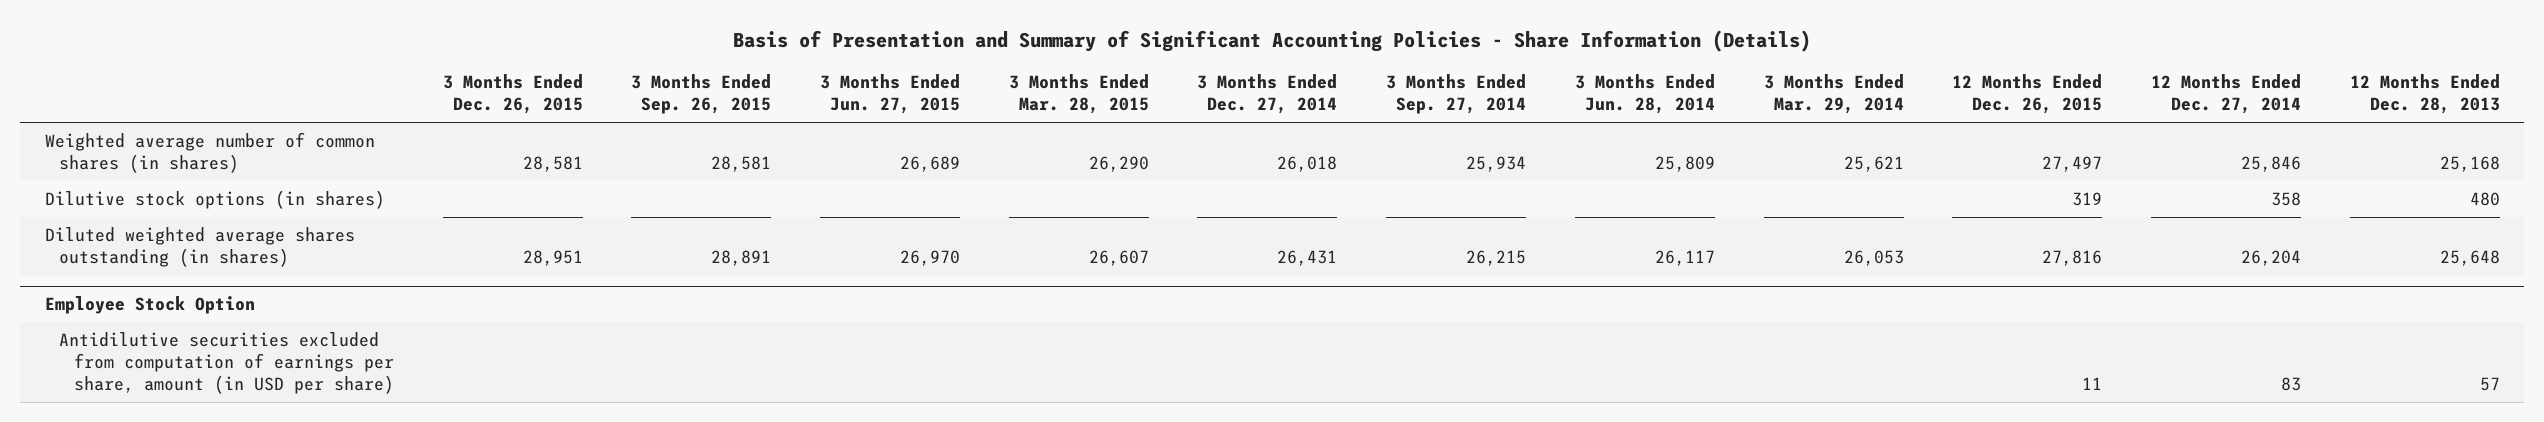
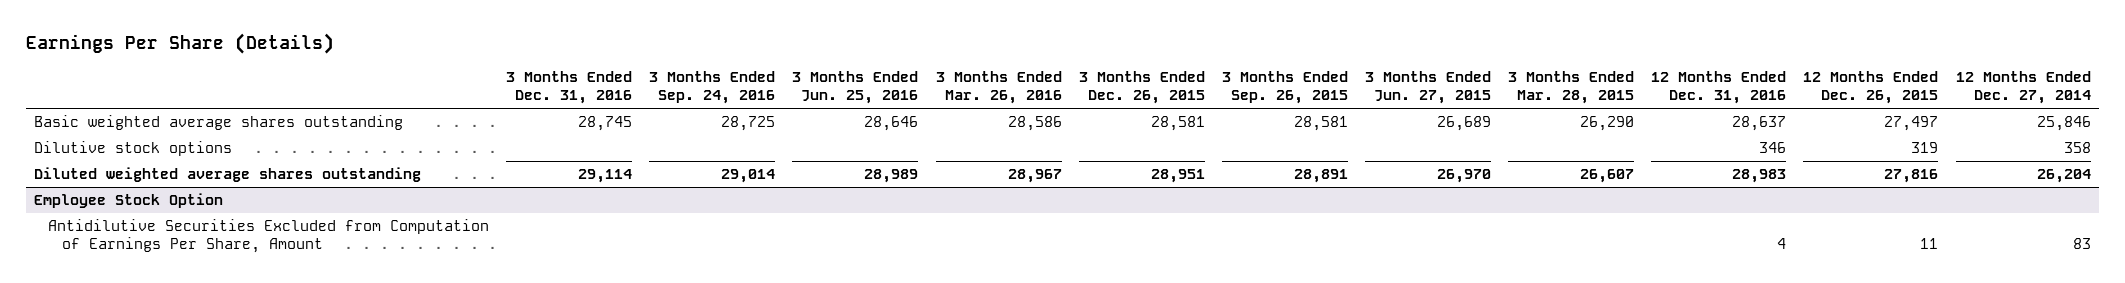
- Basis of Presentation and Summary of Significant Accounting Policies - Share Information (Details)
+ Earnings Per Share (Details)
- | 3 Months Ended Dec. 26, 2015 | 3 Months Ended Sep. 26, 2015 | 3 Months Ended Jun. 27, 2015 | 3 Months Ended Mar. 28, 2015 | 3 Months Ended Dec. 27, 2014 | 3 Months Ended Sep. 27, 2014 | 3 Months Ended Jun. 28, 2014 | 3 Months Ended Mar. 29, 2014 | 12 Months Ended Dec. 26, 2015 | 12 Months Ended Dec. 27, 2014 | 12 Months Ended Dec. 28, 2013
+ | 3 Months Ended Dec. 31, 2016 | 3 Months Ended Sep. 24, 2016 | 3 Months Ended Jun. 25, 2016 | 3 Months Ended Mar. 26, 2016 | 3 Months Ended Dec. 26, 2015 | 3 Months Ended Sep. 26, 2015 | 3 Months Ended Jun. 27, 2015 | 3 Months Ended Mar. 28, 2015 | 12 Months Ended Dec. 31, 2016 | 12 Months Ended Dec. 26, 2015 | 12 Months Ended Dec. 27, 2014
- Weighted average number of common shares (in shares) | 28,581 | 28,581 | 26,689 | 26,290 | 26,018 | 25,934 | 25,809 | 25,621 | 27,497 | 25,846 | 25,168
- Dilutive stock options (in shares) | | | | | | | | | 319 | 358 | 480
- Diluted weighted average shares outstanding (in shares) | 28,951 | 28,891 | 26,970 | 26,607 | 26,431 | 26,215 | 26,117 | 26,053 | 27,816 | 26,204 | 25,648
+ Basic weighted average shares outstanding | 28,745 | 28,725 | 28,646 | 28,586 | 28,581 | 28,581 | 26,689 | 26,290 | 28,637 | 27,497 | 25,846
+ Dilutive stock options | | | | | | | | | 346 | 319 | 358
+ Diluted weighted average shares outstanding | 29,114 | 29,014 | 28,989 | 28,967 | 28,951 | 28,891 | 26,970 | 26,607 | 28,983 | 27,816 | 26,204
@ Employee Stock Option
- Antidilutive securities excluded from computation of earnings per share, amount (in USD per share) | | | | | | | | | 11 | 83 | 57
+ Antidilutive Securities Excluded from Computation of Earnings Per Share, Amount | | | | | | | | | 4 | 11 | 83

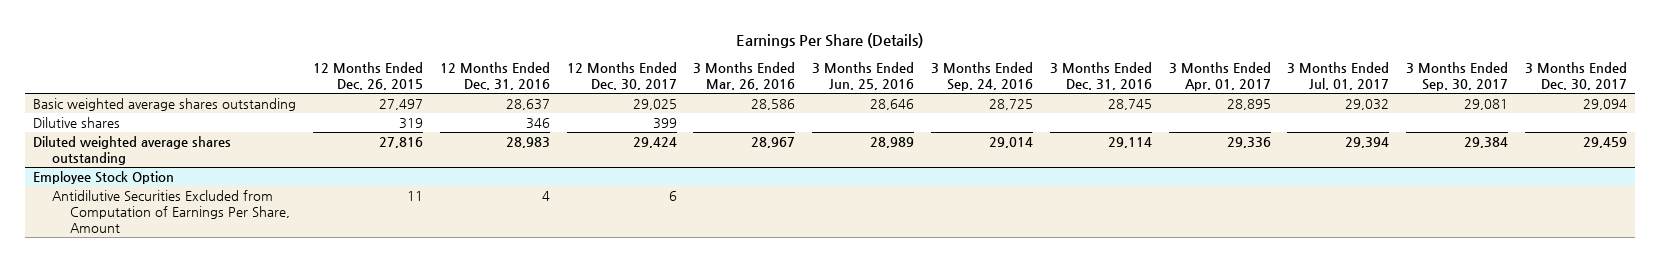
- | 3 Months Ended Dec. 31, 2016 | 3 Months Ended Sep. 24, 2016 | 3 Months Ended Jun. 25, 2016 | 3 Months Ended Mar. 26, 2016 | 3 Months Ended Dec. 26, 2015 | 3 Months Ended Sep. 26, 2015 | 3 Months Ended Jun. 27, 2015 | 3 Months Ended Mar. 28, 2015 | 12 Months Ended Dec. 31, 2016 | 12 Months Ended Dec. 26, 2015 | 12 Months Ended Dec. 27, 2014
+ | 12 Months Ended Dec. 26, 2015 | 12 Months Ended Dec. 31, 2016 | 12 Months Ended Dec. 30, 2017 | 3 Months Ended Mar. 26, 2016 | 3 Months Ended Jun. 25, 2016 | 3 Months Ended Sep. 24, 2016 | 3 Months Ended Dec. 31, 2016 | 3 Months Ended Apr. 01, 2017 | 3 Months Ended Jul. 01, 2017 | 3 Months Ended Sep. 30, 2017 | 3 Months Ended Dec. 30, 2017
- Dilutive stock options | | | | | | | | | 346 | 319 | 358
+ Dilutive shares | 319 | 346 | 399 | | | | | | | |

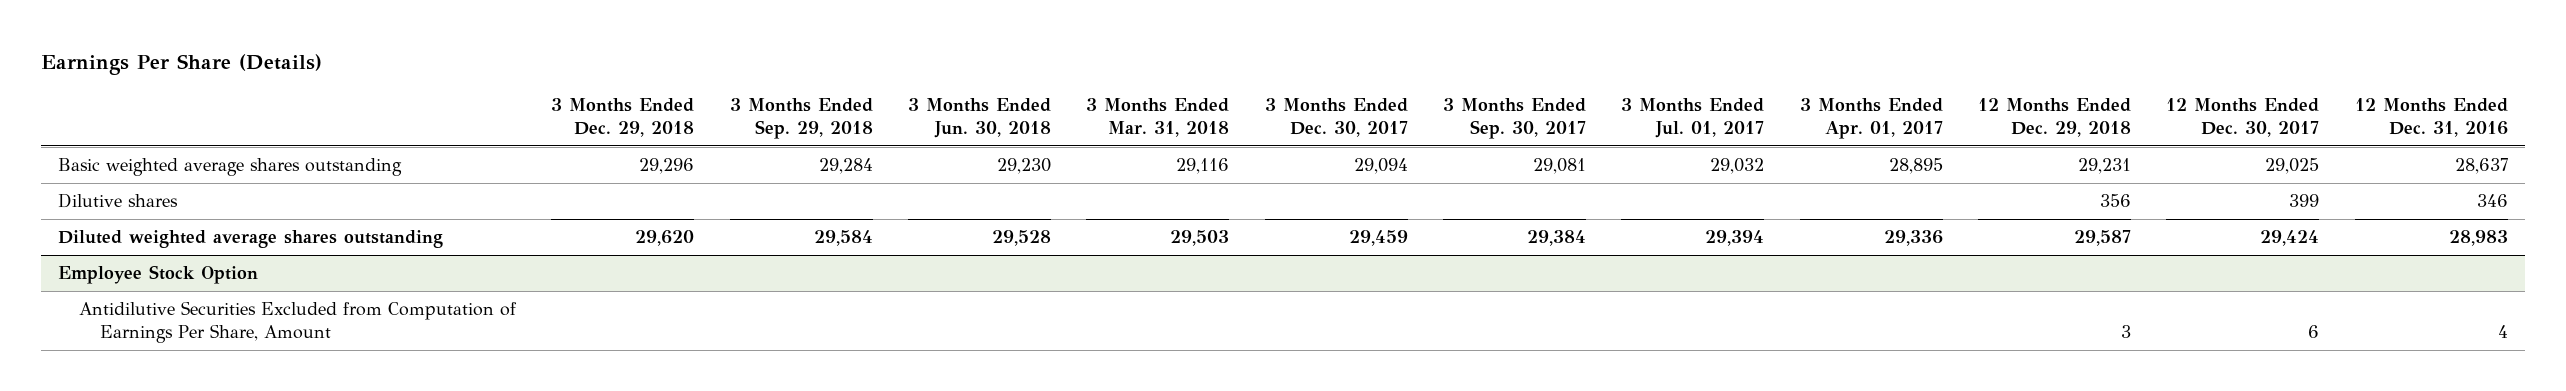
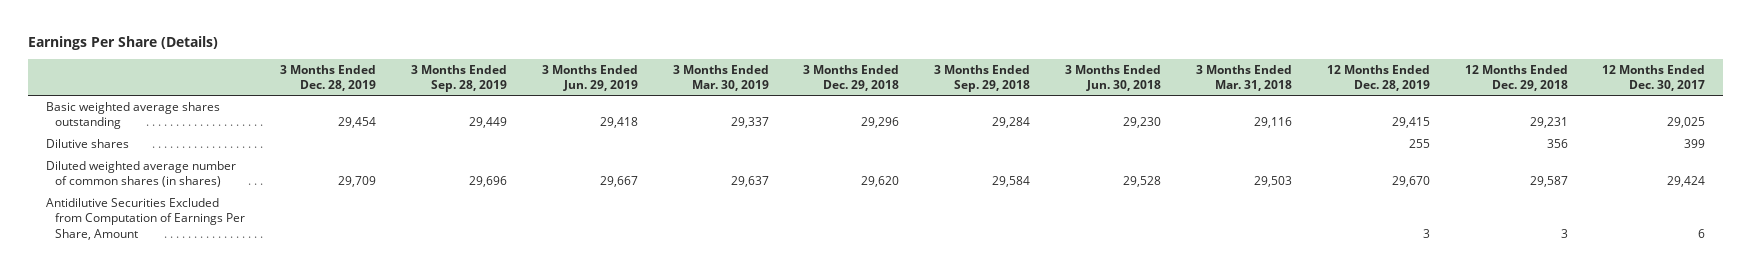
- | 3 Months Ended Dec. 29, 2018 | 3 Months Ended Sep. 29, 2018 | 3 Months Ended Jun. 30, 2018 | 3 Months Ended Mar. 31, 2018 | 3 Months Ended Dec. 30, 2017 | 3 Months Ended Sep. 30, 2017 | 3 Months Ended Jul. 01, 2017 | 3 Months Ended Apr. 01, 2017 | 12 Months Ended Dec. 29, 2018 | 12 Months Ended Dec. 30, 2017 | 12 Months Ended Dec. 31, 2016
+ | 3 Months Ended Dec. 28, 2019 | 3 Months Ended Sep. 28, 2019 | 3 Months Ended Jun. 29, 2019 | 3 Months Ended Mar. 30, 2019 | 3 Months Ended Dec. 29, 2018 | 3 Months Ended Sep. 29, 2018 | 3 Months Ended Jun. 30, 2018 | 3 Months Ended Mar. 31, 2018 | 12 Months Ended Dec. 28, 2019 | 12 Months Ended Dec. 29, 2018 | 12 Months Ended Dec. 30, 2017
- Diluted weighted average shares outstanding | 29,620 | 29,584 | 29,528 | 29,503 | 29,459 | 29,384 | 29,394 | 29,336 | 29,587 | 29,424 | 28,983
- Employee Stock Option
+ Diluted weighted average number of common shares (in shares) | 29,709 | 29,696 | 29,667 | 29,637 | 29,620 | 29,584 | 29,528 | 29,503 | 29,670 | 29,587 | 29,424

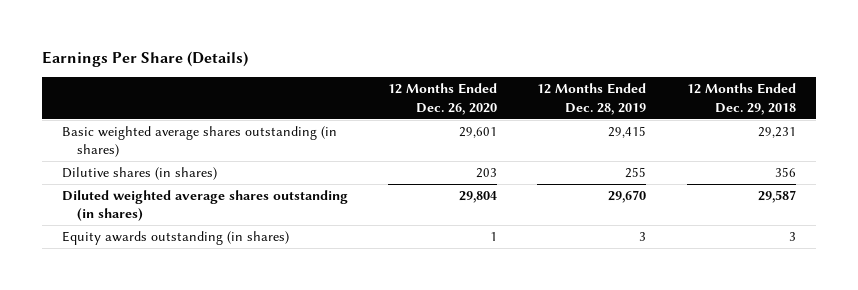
- | 3 Months Ended Dec. 28, 2019 | 3 Months Ended Sep. 28, 2019 | 3 Months Ended Jun. 29, 2019 | 3 Months Ended Mar. 30, 2019 | 3 Months Ended Dec. 29, 2018 | 3 Months Ended Sep. 29, 2018 | 3 Months Ended Jun. 30, 2018 | 3 Months Ended Mar. 31, 2018 | 12 Months Ended Dec. 28, 2019 | 12 Months Ended Dec. 29, 2018 | 12 Months Ended Dec. 30, 2017
+ | 12 Months Ended Dec. 26, 2020 | 12 Months Ended Dec. 28, 2019 | 12 Months Ended Dec. 29, 2018
- Basic weighted average shares outstanding | 29,454 | 29,449 | 29,418 | 29,337 | 29,296 | 29,284 | 29,230 | 29,116 | 29,415 | 29,231 | 29,025
- Dilutive shares | | | | | | | | | 255 | 356 | 399
- Diluted weighted average number of common shares (in shares) | 29,709 | 29,696 | 29,667 | 29,637 | 29,620 | 29,584 | 29,528 | 29,503 | 29,670 | 29,587 | 29,424
- Antidilutive Securities Excluded from Computation of Earnings Per Share, Amount | | | | | | | | | 3 | 3 | 6
+ Basic weighted average shares outstanding (in shares) | 29,601 | 29,415 | 29,231
+ Dilutive shares (in shares) | 203 | 255 | 356
+ Diluted weighted average shares outstanding (in shares) | 29,804 | 29,670 | 29,587
+ Equity awards outstanding (in shares) | 1 | 3 | 3

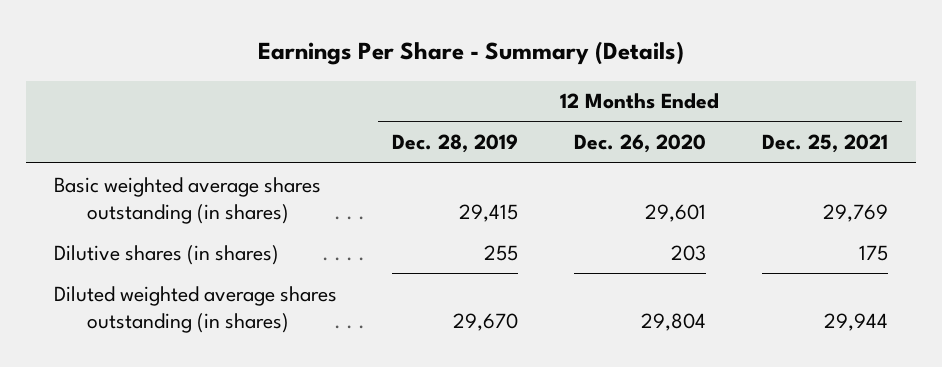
- Earnings Per Share (Details)
+ Earnings Per Share - Summary (Details)
- | 12 Months Ended Dec. 26, 2020 | 12 Months Ended Dec. 28, 2019 | 12 Months Ended Dec. 29, 2018
+ | 12 Months Ended Dec. 28, 2019 | 12 Months Ended Dec. 26, 2020 | 12 Months Ended Dec. 25, 2021
- Equity awards outstanding (in shares) | 1 | 3 | 3

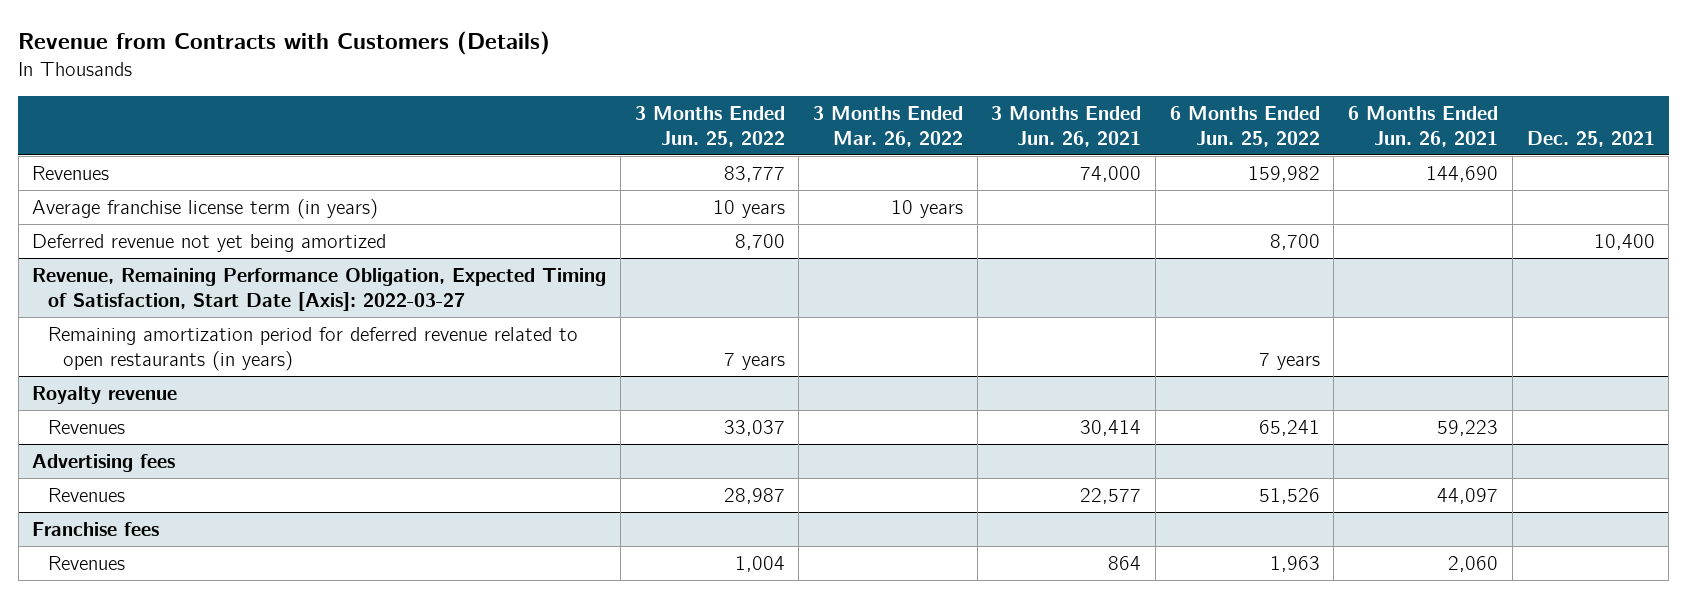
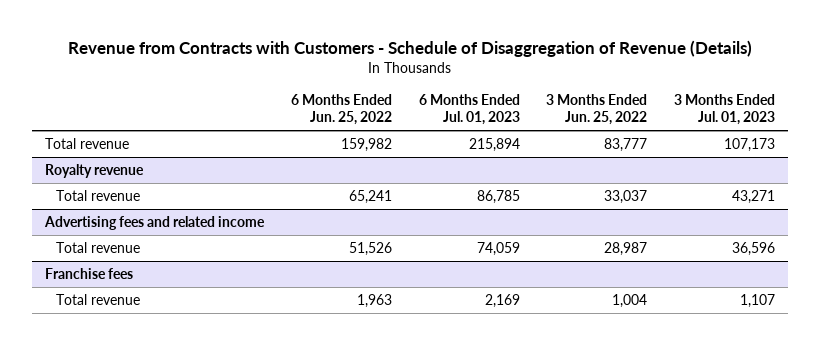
- Revenue from Contracts with Customers (Details)
+ Revenue from Contracts with Customers - Schedule of Disaggregation of Revenue (Details)
- | 3 Months Ended Jun. 25, 2022 | 3 Months Ended Mar. 26, 2022 | 3 Months Ended Jun. 26, 2021 | 6 Months Ended Jun. 25, 2022 | 6 Months Ended Jun. 26, 2021 | Dec. 25, 2021
+ | 6 Months Ended Jun. 25, 2022 | 6 Months Ended Jul. 01, 2023 | 3 Months Ended Jun. 25, 2022 | 3 Months Ended Jul. 01, 2023
- Revenues | 83,777 | | 74,000 | 159,982 | 144,690 |
- Average franchise license term (in years) | 10 years | 10 years | | | |
- Deferred revenue not yet being amortized | 8,700 | | | 8,700 | | 10,400
- Revenue, Remaining Performance Obligation, Expected Timing of Satisfaction, Start Date [Axis]: 2022-03-27
- Remaining amortization period for deferred revenue related to open restaurants (in years) | 7 years | | | 7 years | |
+ Total revenue | 159,982 | 215,894 | 83,777 | 107,173
@ Royalty revenue
- Revenues | 33,037 | | 30,414 | 65,241 | 59,223 |
- Advertising fees
- Revenues | 28,987 | | 22,577 | 51,526 | 44,097 |
@ Royalty revenue
+ Total revenue | 65,241 | 86,785 | 33,037 | 43,271
+ Advertising fees and related income
+ Total revenue | 51,526 | 74,059 | 28,987 | 36,596
@ Franchise fees
- Revenues | 1,004 | | 864 | 1,963 | 2,060 |
+ Total revenue | 1,963 | 2,169 | 1,004 | 1,107

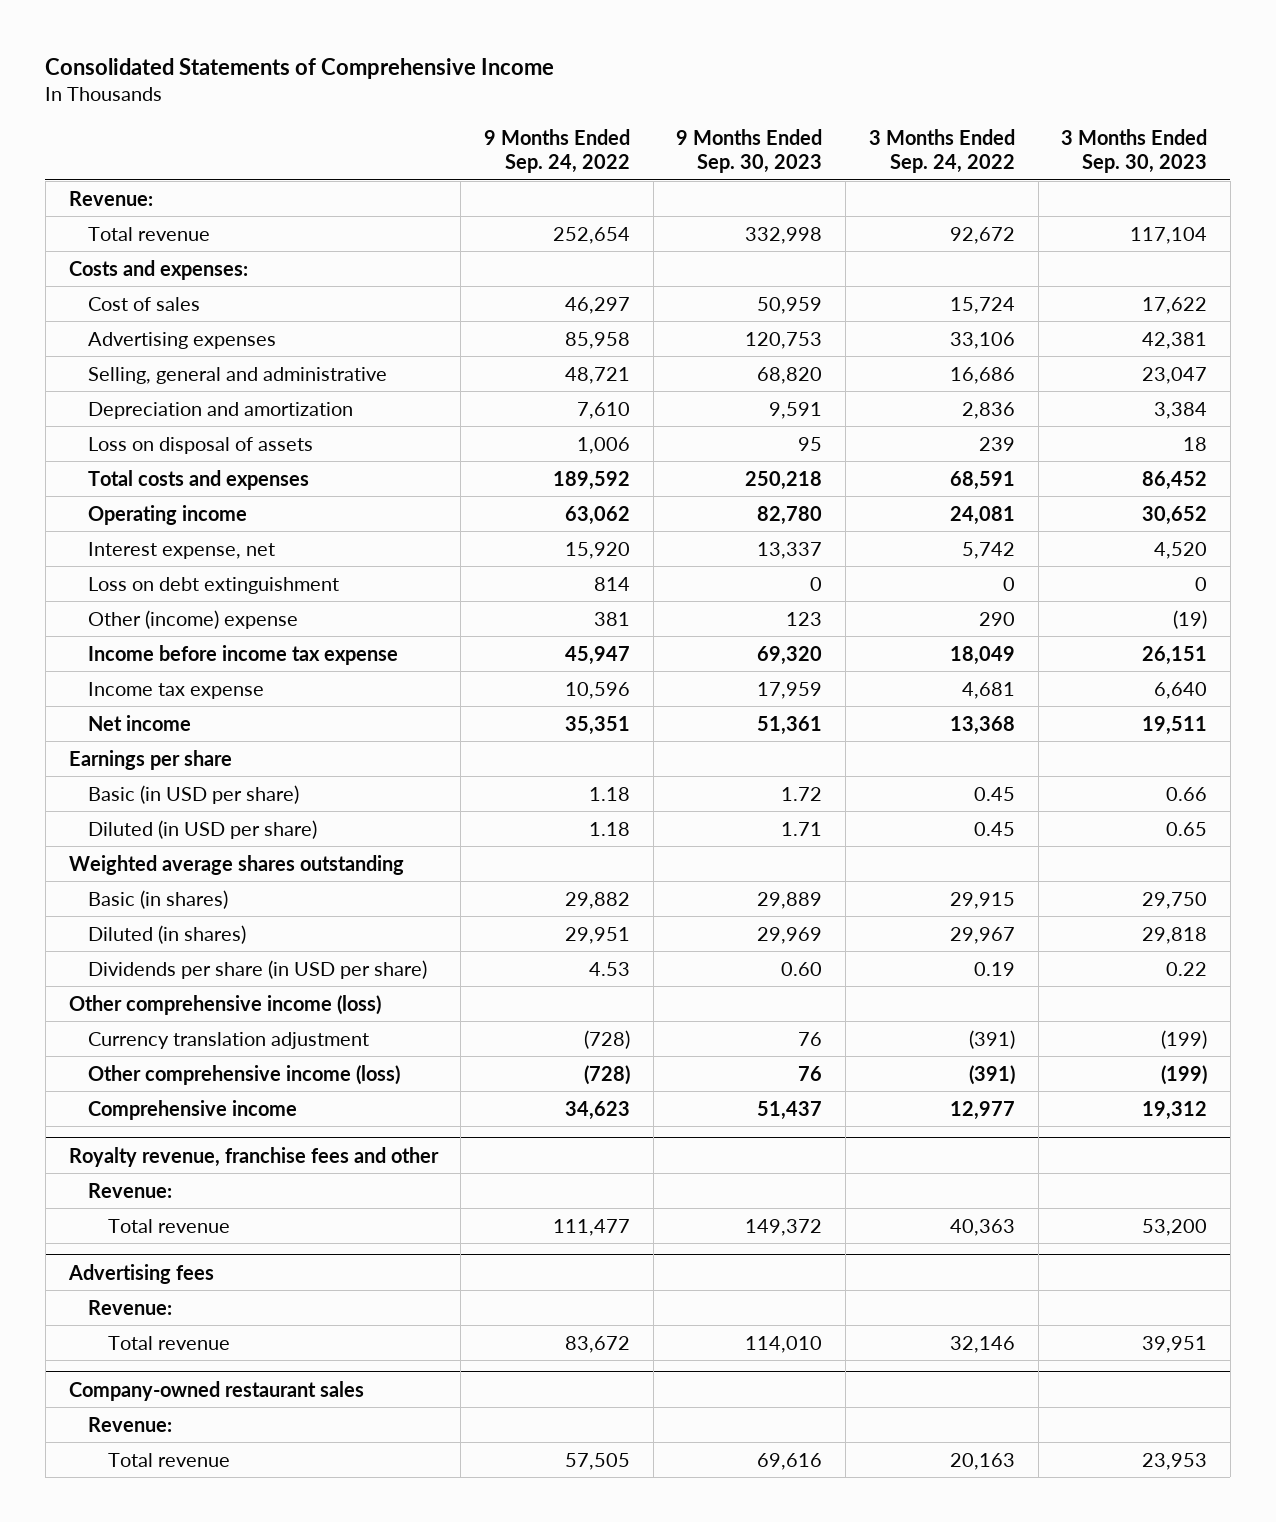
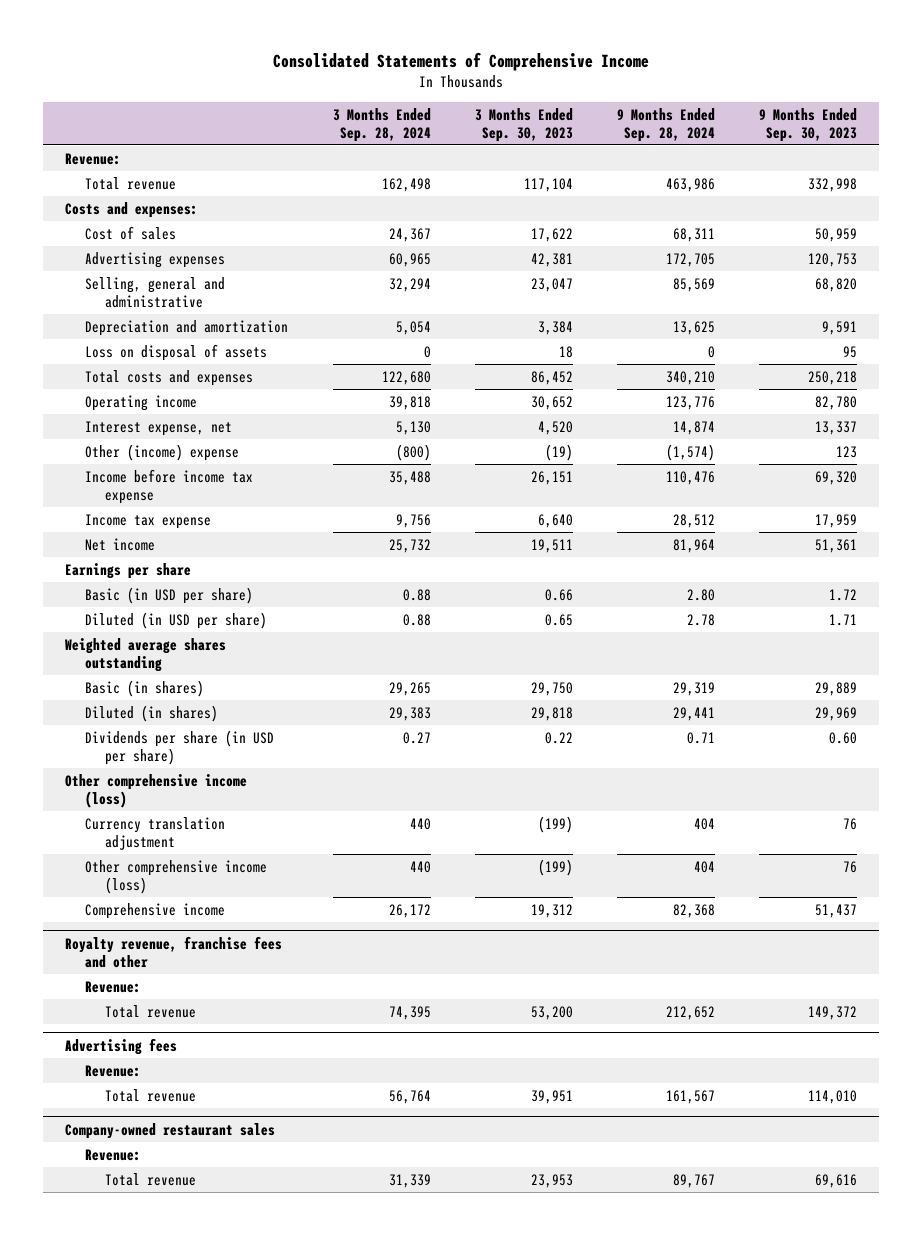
- | 9 Months Ended Sep. 24, 2022 | 9 Months Ended Sep. 30, 2023 | 3 Months Ended Sep. 24, 2022 | 3 Months Ended Sep. 30, 2023
+ | 3 Months Ended Sep. 28, 2024 | 3 Months Ended Sep. 30, 2023 | 9 Months Ended Sep. 28, 2024 | 9 Months Ended Sep. 30, 2023
- Loss on debt extinguishment | 814 | 0 | 0 | 0

